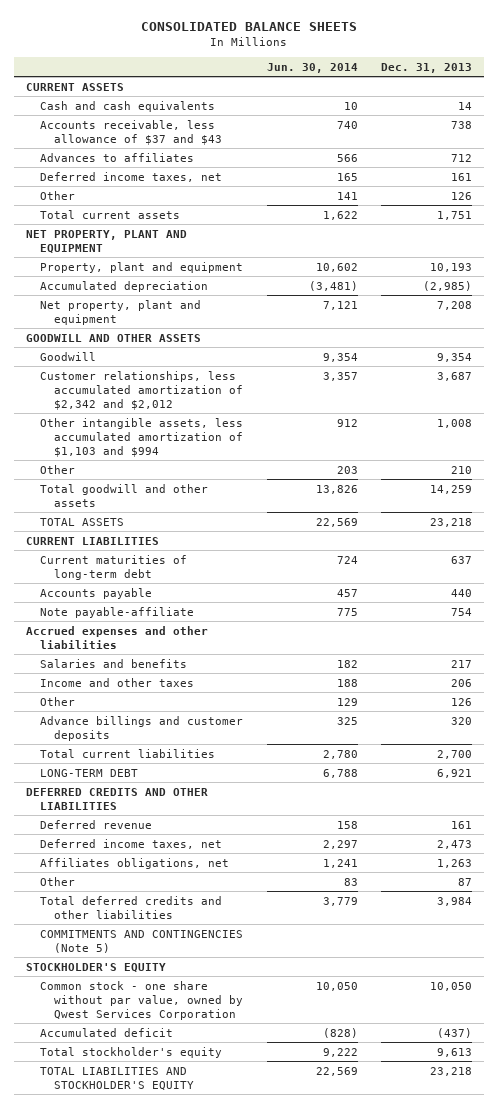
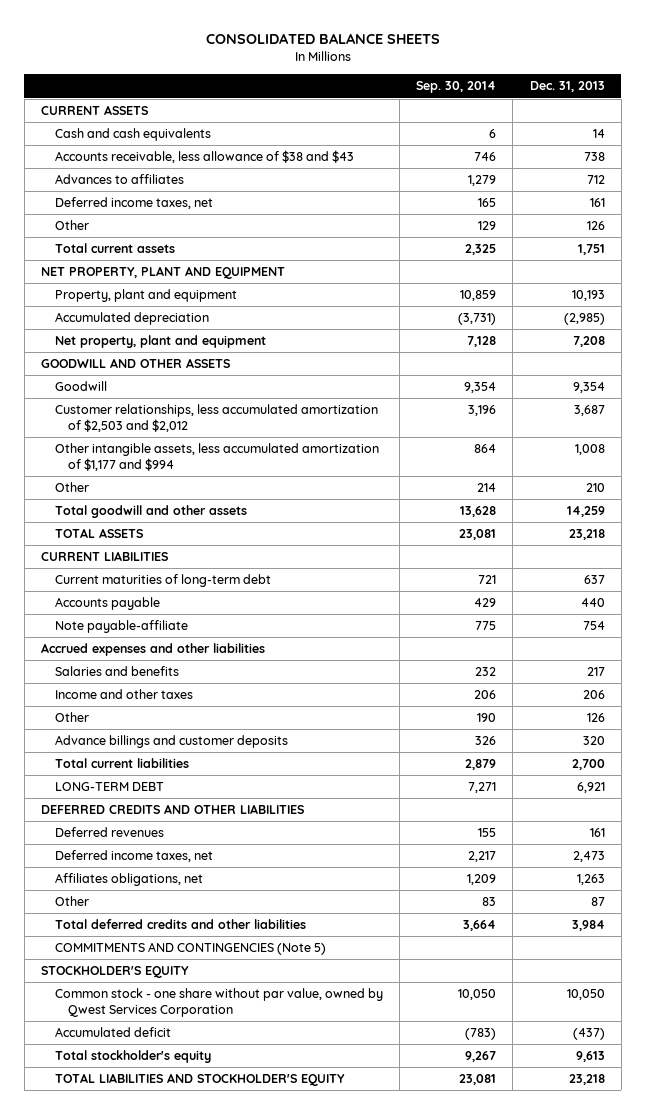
- | Jun. 30, 2014 | Dec. 31, 2013
+ | Sep. 30, 2014 | Dec. 31, 2013
- Accounts receivable, less allowance of $37 and $43 | 740 | 738
+ Accounts receivable, less allowance of $38 and $43 | 746 | 738
- Customer relationships, less accumulated amortization of $2,342 and $2,012 | 3,357 | 3,687
- Other intangible assets, less accumulated amortization of $1,103 and $994 | 912 | 1,008
+ Customer relationships, less accumulated amortization of $2,503 and $2,012 | 3,196 | 3,687
+ Other intangible assets, less accumulated amortization of $1,177 and $994 | 864 | 1,008
- Deferred revenue | 158 | 161
+ Deferred revenues | 155 | 161

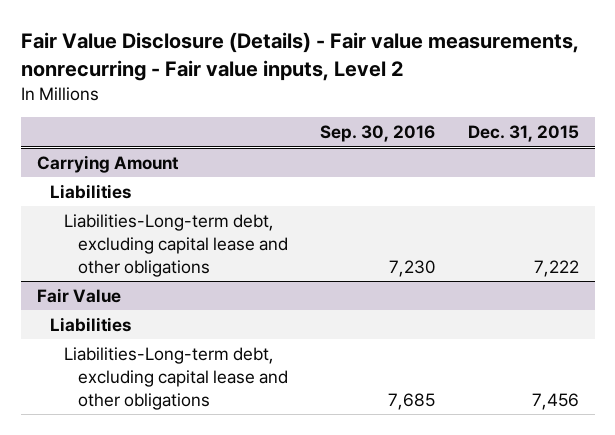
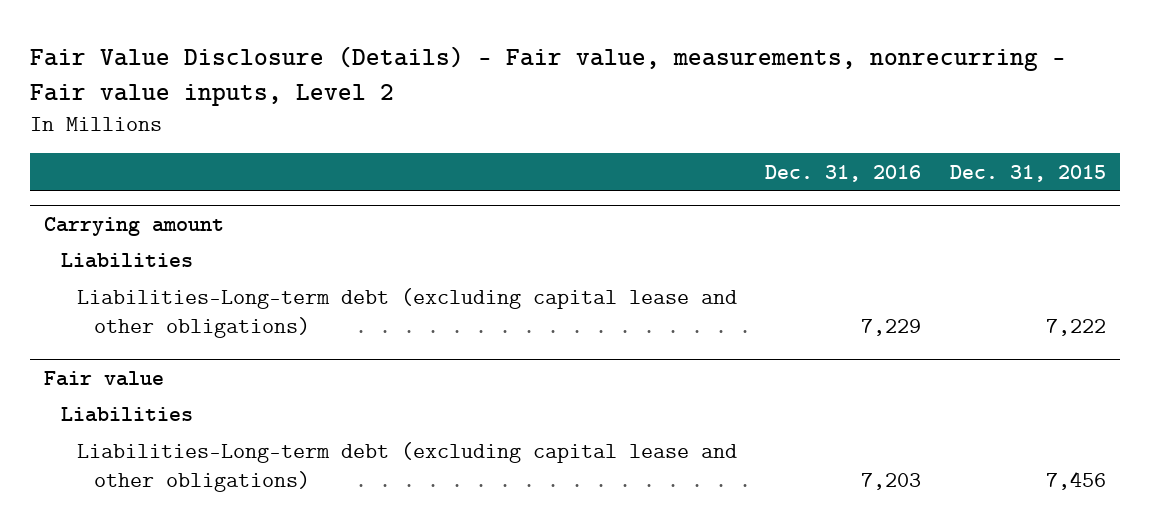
- Fair Value Disclosure (Details) - Fair value measurements, nonrecurring - Fair value inputs, Level 2
+ Fair Value Disclosure (Details) - Fair value, measurements, nonrecurring - Fair value inputs, Level 2
- | Sep. 30, 2016 | Dec. 31, 2015
+ | Dec. 31, 2016 | Dec. 31, 2015
- Carrying Amount
+ Carrying amount
- Liabilities-Long-term debt, excluding capital lease and other obligations | 7,230 | 7,222
- Fair Value
+ Liabilities-Long-term debt (excluding capital lease and other obligations) | 7,229 | 7,222
+ Fair value
- Liabilities-Long-term debt, excluding capital lease and other obligations | 7,685 | 7,456
+ Liabilities-Long-term debt (excluding capital lease and other obligations) | 7,203 | 7,456

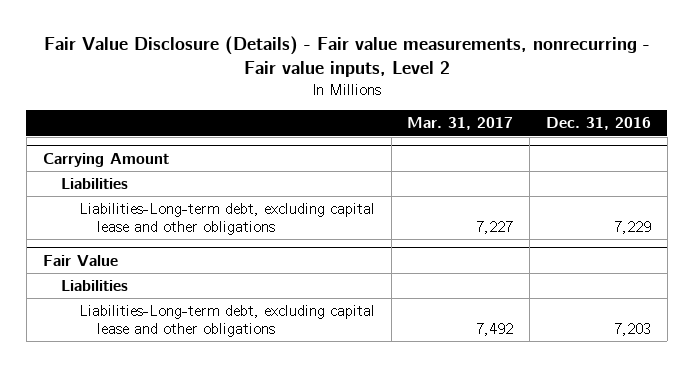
- Fair Value Disclosure (Details) - Fair value, measurements, nonrecurring - Fair value inputs, Level 2
+ Fair Value Disclosure (Details) - Fair value measurements, nonrecurring - Fair value inputs, Level 2
- | Dec. 31, 2016 | Dec. 31, 2015
+ | Mar. 31, 2017 | Dec. 31, 2016
- Carrying amount
+ Carrying Amount
- Liabilities-Long-term debt (excluding capital lease and other obligations) | 7,229 | 7,222
- Fair value
+ Liabilities-Long-term debt, excluding capital lease and other obligations | 7,227 | 7,229
+ Fair Value
- Liabilities-Long-term debt (excluding capital lease and other obligations) | 7,203 | 7,456
+ Liabilities-Long-term debt, excluding capital lease and other obligations | 7,492 | 7,203

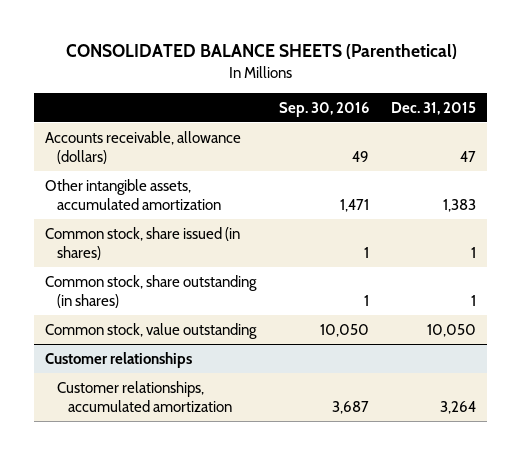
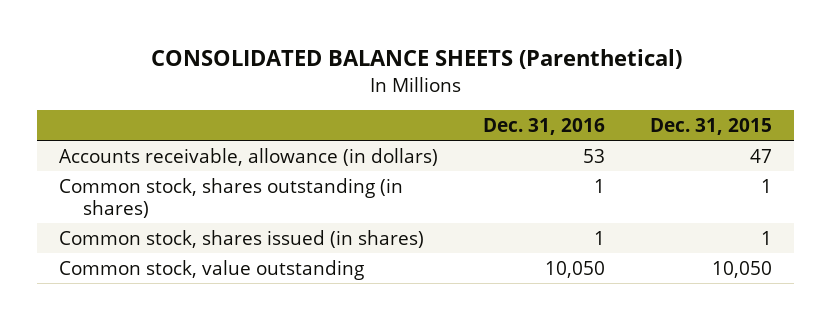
- | Sep. 30, 2016 | Dec. 31, 2015
+ | Dec. 31, 2016 | Dec. 31, 2015
- Accounts receivable, allowance (dollars) | 49 | 47
- Other intangible assets, accumulated amortization | 1,471 | 1,383
- Common stock, share issued (in shares) | 1 | 1
- Common stock, share outstanding (in shares) | 1 | 1
+ Accounts receivable, allowance (in dollars) | 53 | 47
+ Common stock, shares outstanding (in shares) | 1 | 1
+ Common stock, shares issued (in shares) | 1 | 1
- Customer relationships
- Customer relationships, accumulated amortization | 3,687 | 3,264

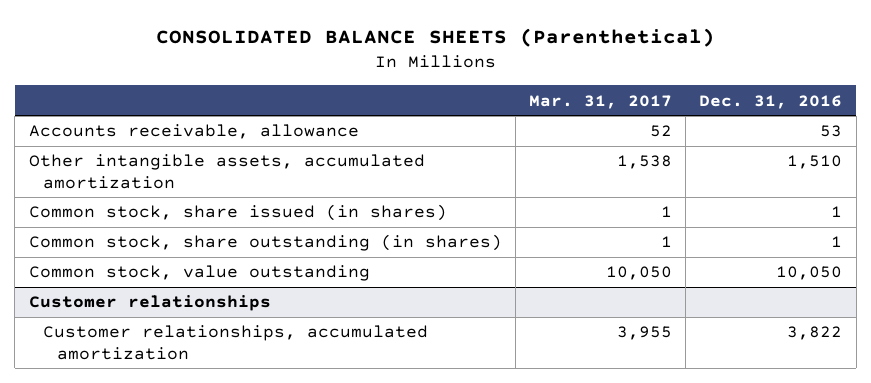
- | Dec. 31, 2016 | Dec. 31, 2015
+ | Mar. 31, 2017 | Dec. 31, 2016
- Accounts receivable, allowance (in dollars) | 53 | 47
- Common stock, shares outstanding (in shares) | 1 | 1
- Common stock, shares issued (in shares) | 1 | 1
+ Accounts receivable, allowance | 52 | 53
+ Other intangible assets, accumulated amortization | 1,538 | 1,510
+ Common stock, share issued (in shares) | 1 | 1
+ Common stock, share outstanding (in shares) | 1 | 1
+ Customer relationships
+ Customer relationships, accumulated amortization | 3,955 | 3,822

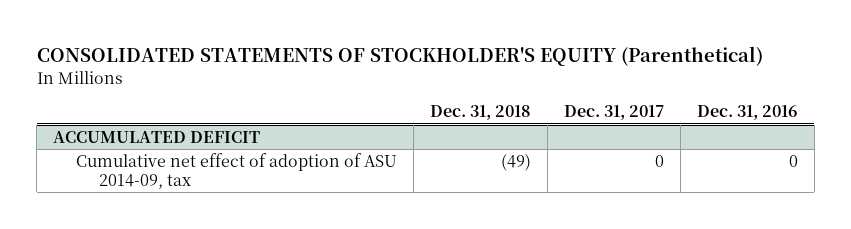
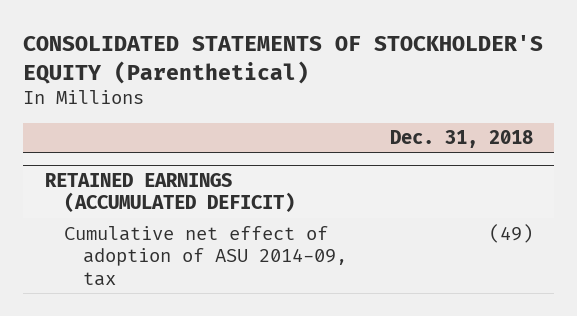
- | Dec. 31, 2018 | Dec. 31, 2017 | Dec. 31, 2016
+ | Dec. 31, 2018
- ACCUMULATED DEFICIT
+ RETAINED EARNINGS (ACCUMULATED DEFICIT)

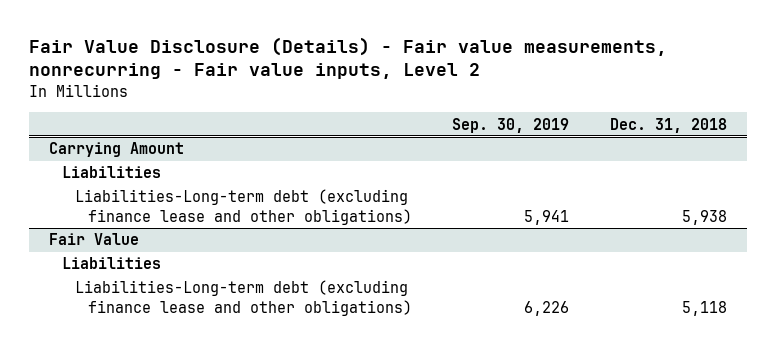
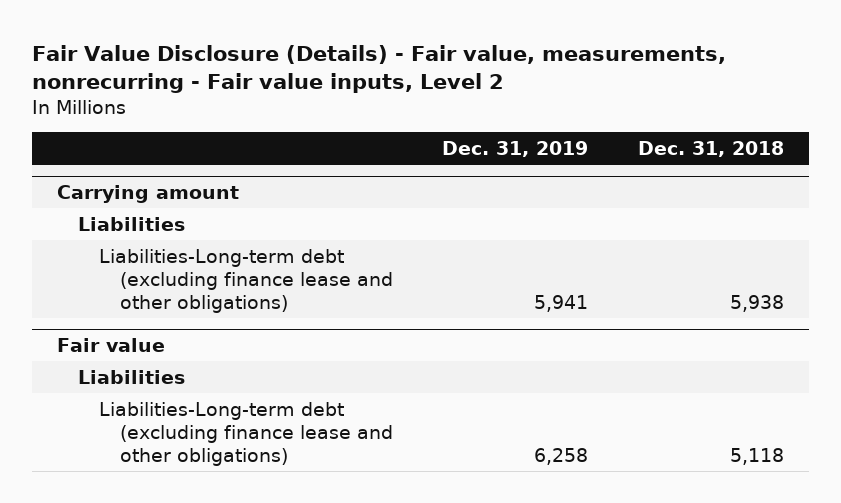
- Fair Value Disclosure (Details) - Fair value measurements, nonrecurring - Fair value inputs, Level 2
+ Fair Value Disclosure (Details) - Fair value, measurements, nonrecurring - Fair value inputs, Level 2
- | Sep. 30, 2019 | Dec. 31, 2018
+ | Dec. 31, 2019 | Dec. 31, 2018
- Carrying Amount
+ Carrying amount
- Fair Value
+ Fair value

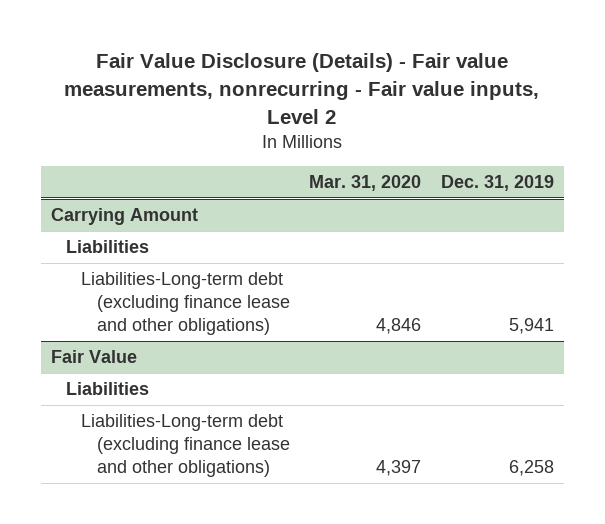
- Fair Value Disclosure (Details) - Fair value, measurements, nonrecurring - Fair value inputs, Level 2
+ Fair Value Disclosure (Details) - Fair value measurements, nonrecurring - Fair value inputs, Level 2
- | Dec. 31, 2019 | Dec. 31, 2018
+ | Mar. 31, 2020 | Dec. 31, 2019
- Carrying amount
+ Carrying Amount
- Fair value
+ Fair Value

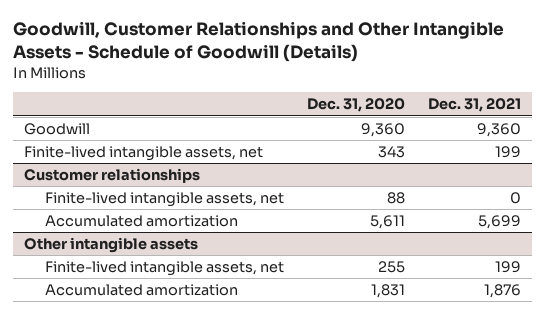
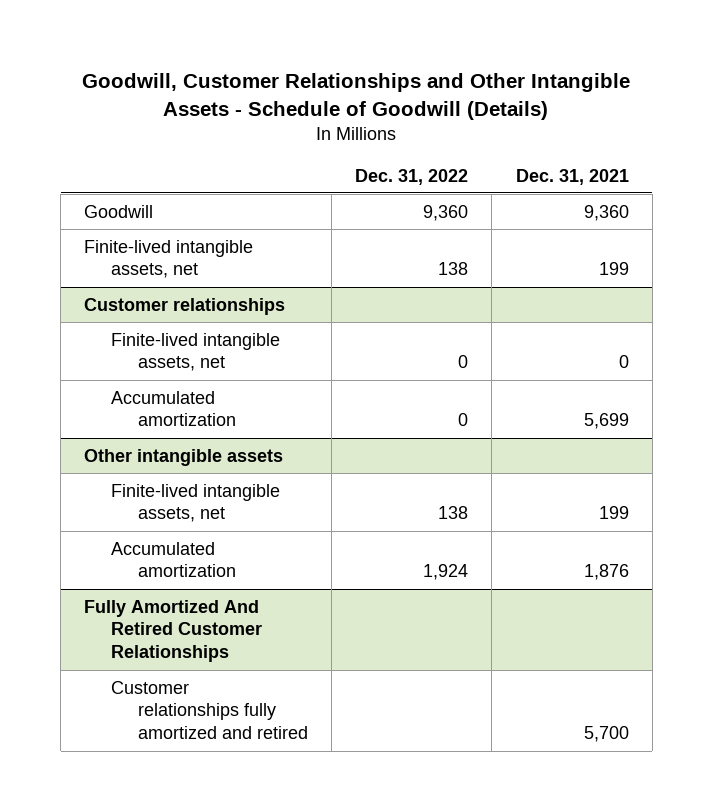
- | Dec. 31, 2020 | Dec. 31, 2021
+ | Dec. 31, 2022 | Dec. 31, 2021
+ Fully Amortized And Retired Customer Relationships
+ Customer relationships fully amortized and retired | | 5,700

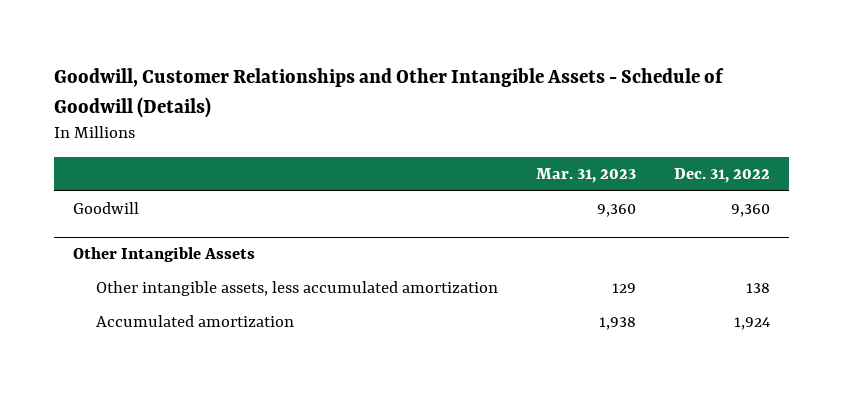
- | Dec. 31, 2022 | Dec. 31, 2021
+ | Mar. 31, 2023 | Dec. 31, 2022
- Finite-lived intangible assets, net | 138 | 199
- Customer relationships
- Finite-lived intangible assets, net | 0 | 0
- Accumulated amortization | 0 | 5,699
- Other intangible assets
- Finite-lived intangible assets, net | 138 | 199
+ Other Intangible Assets
+ Other intangible assets, less accumulated amortization | 129 | 138
- Fully Amortized And Retired Customer Relationships
- Customer relationships fully amortized and retired | | 5,700

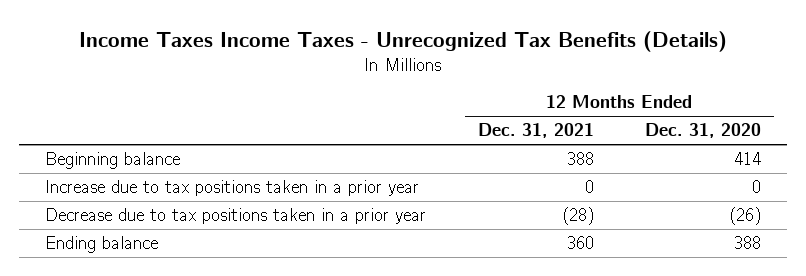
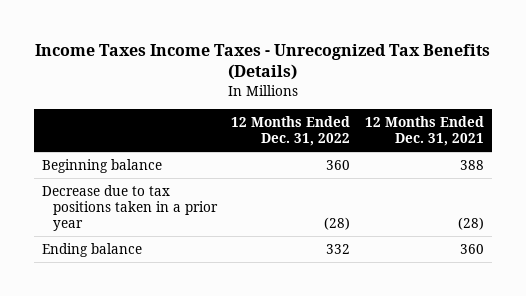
- | 12 Months Ended Dec. 31, 2021 | 12 Months Ended Dec. 31, 2020
+ | 12 Months Ended Dec. 31, 2022 | 12 Months Ended Dec. 31, 2021
- Increase due to tax positions taken in a prior year | 0 | 0

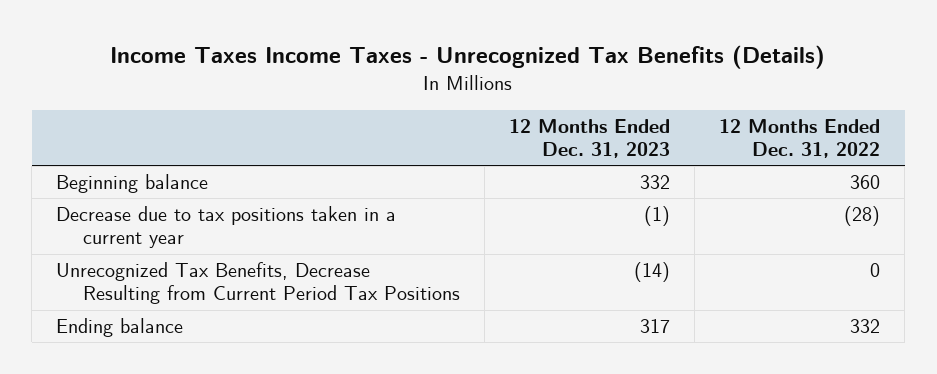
- | 12 Months Ended Dec. 31, 2022 | 12 Months Ended Dec. 31, 2021
+ | 12 Months Ended Dec. 31, 2023 | 12 Months Ended Dec. 31, 2022
- Decrease due to tax positions taken in a prior year | (28) | (28)
+ Decrease due to tax positions taken in a current year | (1) | (28)
+ Unrecognized Tax Benefits, Decrease Resulting from Current Period Tax Positions | (14) | 0

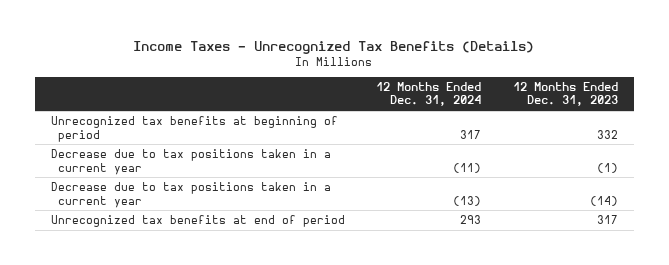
- Income Taxes Income Taxes - Unrecognized Tax Benefits (Details)
+ Income Taxes - Unrecognized Tax Benefits (Details)
- | 12 Months Ended Dec. 31, 2023 | 12 Months Ended Dec. 31, 2022
+ | 12 Months Ended Dec. 31, 2024 | 12 Months Ended Dec. 31, 2023
- Beginning balance | 332 | 360
+ Unrecognized tax benefits at beginning of period | 317 | 332
- Unrecognized Tax Benefits, Decrease Resulting from Current Period Tax Positions | (14) | 0
- Ending balance | 317 | 332
+ Decrease due to tax positions taken in a current year | (13) | (14)
+ Unrecognized tax benefits at end of period | 293 | 317

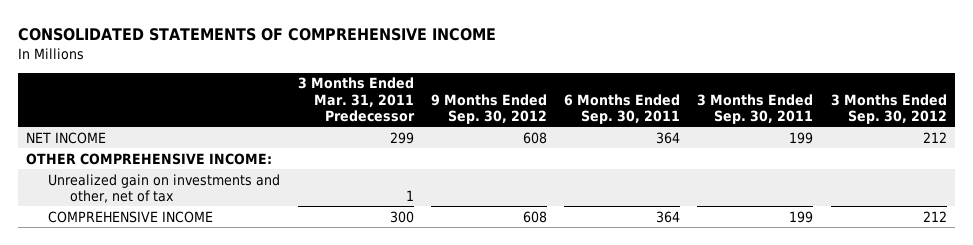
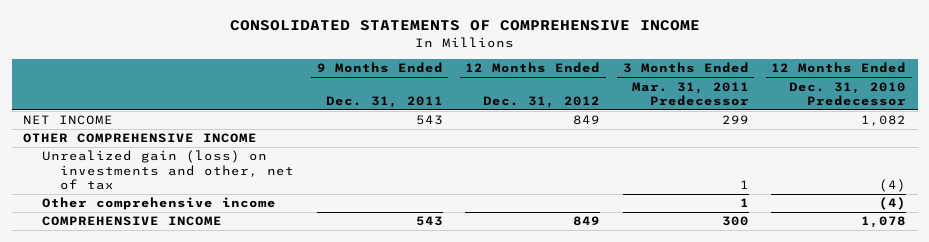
- | 3 Months Ended Mar. 31, 2011 Predecessor | 9 Months Ended Sep. 30, 2012 | 6 Months Ended Sep. 30, 2011 | 3 Months Ended Sep. 30, 2011 | 3 Months Ended Sep. 30, 2012
+ | 9 Months Ended Dec. 31, 2011 | 12 Months Ended Dec. 31, 2012 | 3 Months Ended Mar. 31, 2011 Predecessor | 12 Months Ended Dec. 31, 2010 Predecessor
- OTHER COMPREHENSIVE INCOME:
- Unrealized gain on investments and other, net of tax | 1 | | | |
+ OTHER COMPREHENSIVE INCOME
+ Unrealized gain (loss) on investments and other, net of tax | | | 1 | (4)
+ Other comprehensive income | | | 1 | (4)

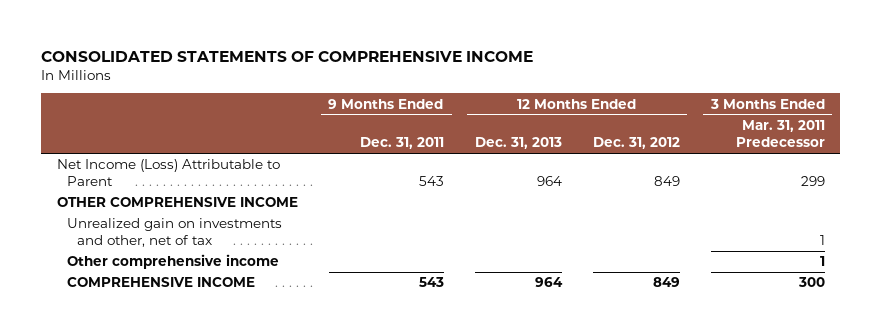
- | 9 Months Ended Dec. 31, 2011 | 12 Months Ended Dec. 31, 2012 | 3 Months Ended Mar. 31, 2011 Predecessor | 12 Months Ended Dec. 31, 2010 Predecessor
+ | 9 Months Ended Dec. 31, 2011 | 12 Months Ended Dec. 31, 2013 | 12 Months Ended Dec. 31, 2012 | 3 Months Ended Mar. 31, 2011 Predecessor
- NET INCOME | 543 | 849 | 299 | 1,082
+ Net Income (Loss) Attributable to Parent | 543 | 964 | 849 | 299
- Unrealized gain (loss) on investments and other, net of tax | | | 1 | (4)
+ Unrealized gain on investments and other, net of tax | | | | 1

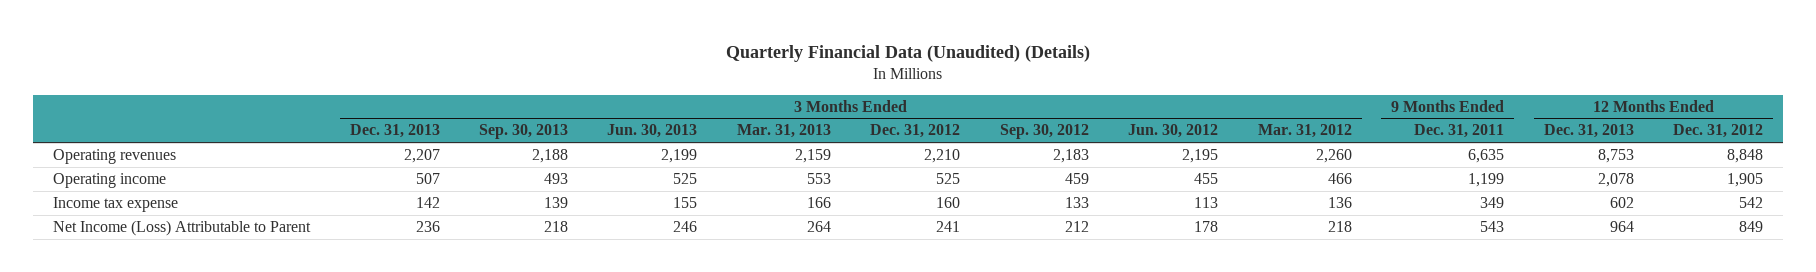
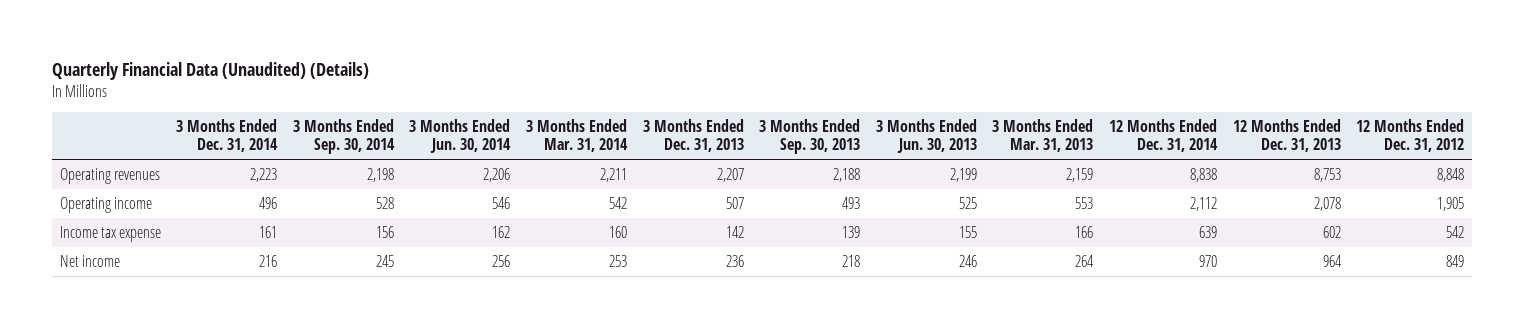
- | 3 Months Ended Dec. 31, 2013 | 3 Months Ended Sep. 30, 2013 | 3 Months Ended Jun. 30, 2013 | 3 Months Ended Mar. 31, 2013 | 3 Months Ended Dec. 31, 2012 | 3 Months Ended Sep. 30, 2012 | 3 Months Ended Jun. 30, 2012 | 3 Months Ended Mar. 31, 2012 | 9 Months Ended Dec. 31, 2011 | 12 Months Ended Dec. 31, 2013 | 12 Months Ended Dec. 31, 2012
+ | 3 Months Ended Dec. 31, 2014 | 3 Months Ended Sep. 30, 2014 | 3 Months Ended Jun. 30, 2014 | 3 Months Ended Mar. 31, 2014 | 3 Months Ended Dec. 31, 2013 | 3 Months Ended Sep. 30, 2013 | 3 Months Ended Jun. 30, 2013 | 3 Months Ended Mar. 31, 2013 | 12 Months Ended Dec. 31, 2014 | 12 Months Ended Dec. 31, 2013 | 12 Months Ended Dec. 31, 2012
- Net Income (Loss) Attributable to Parent | 236 | 218 | 246 | 264 | 241 | 212 | 178 | 218 | 543 | 964 | 849
+ Net income | 216 | 245 | 256 | 253 | 236 | 218 | 246 | 264 | 970 | 964 | 849

